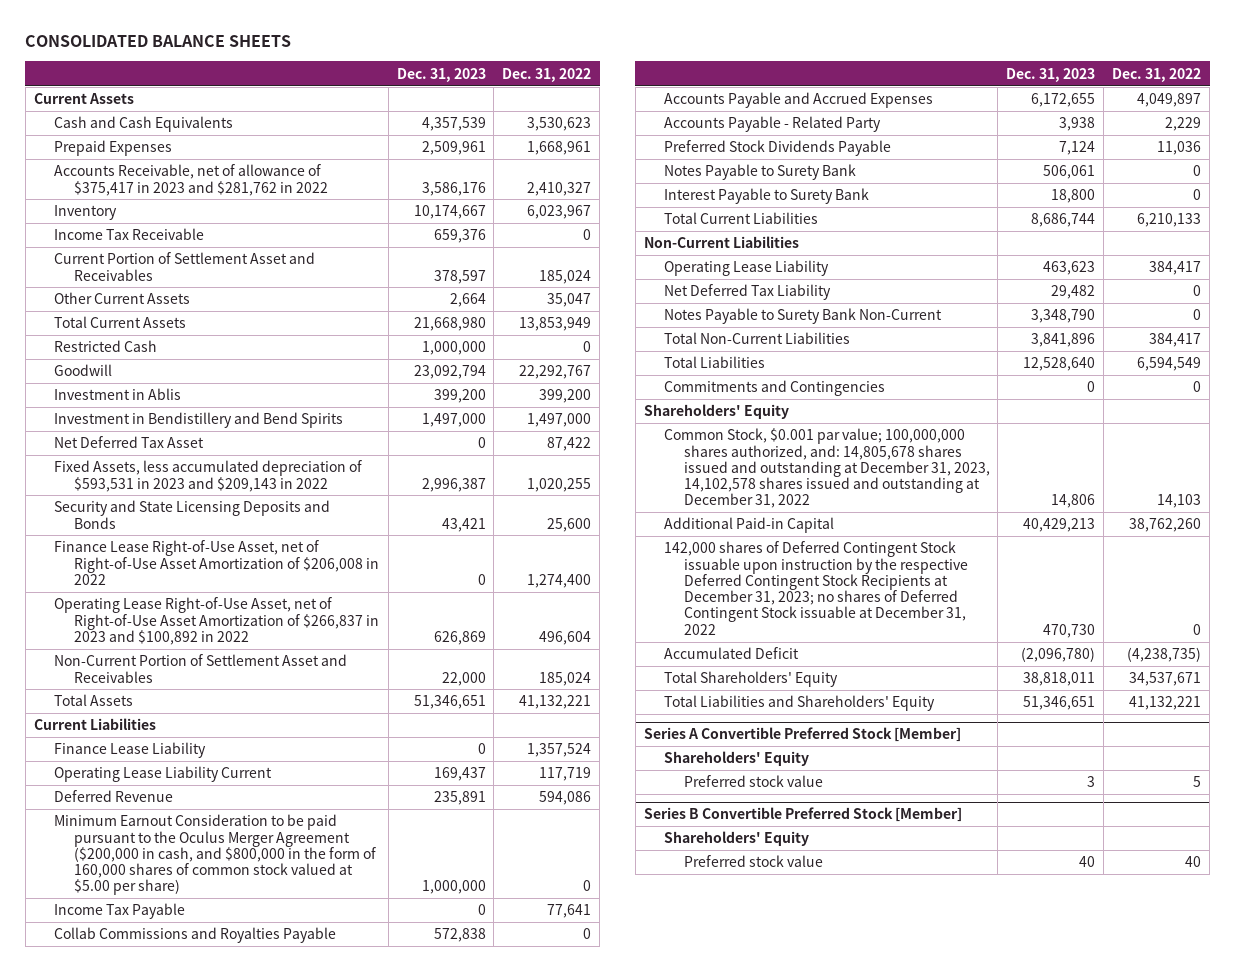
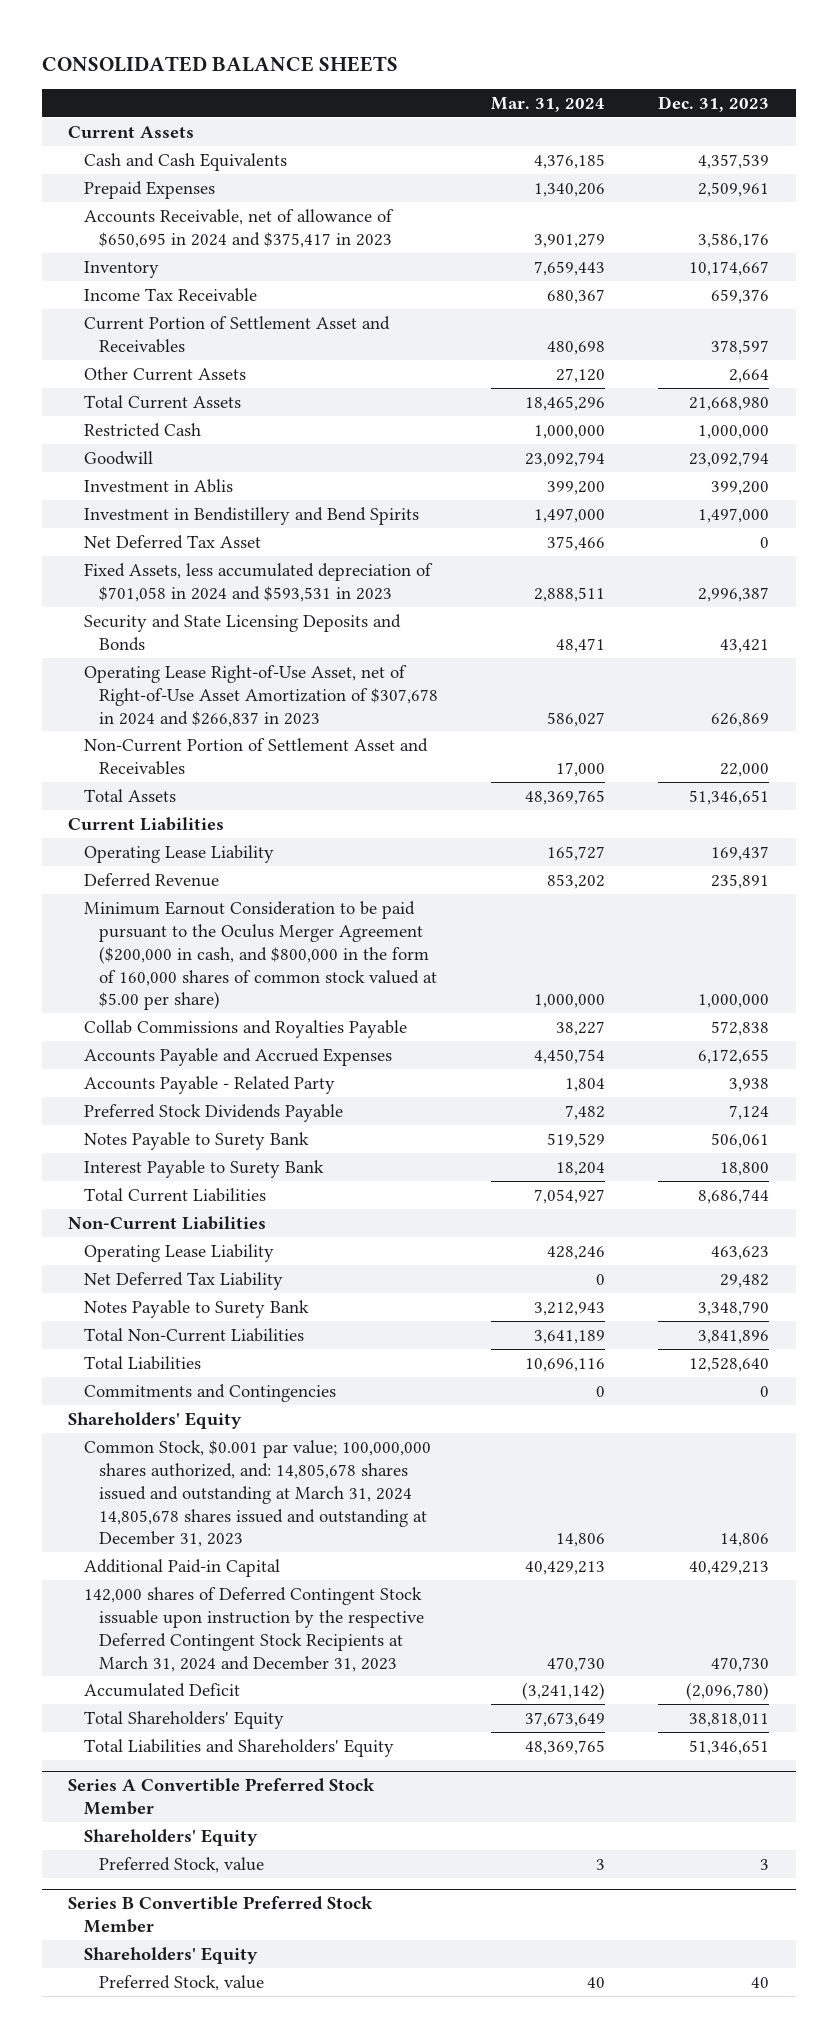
- | Dec. 31, 2023 | Dec. 31, 2022
+ | Mar. 31, 2024 | Dec. 31, 2023
- Accounts Receivable, net of allowance of $375,417 in 2023 and $281,762 in 2022 | 3,586,176 | 2,410,327
+ Accounts Receivable, net of allowance of $650,695 in 2024 and $375,417 in 2023 | 3,901,279 | 3,586,176
- Fixed Assets, less accumulated depreciation of $593,531 in 2023 and $209,143 in 2022 | 2,996,387 | 1,020,255
+ Fixed Assets, less accumulated depreciation of $701,058 in 2024 and $593,531 in 2023 | 2,888,511 | 2,996,387
- Finance Lease Right-of-Use Asset, net of Right-of-Use Asset Amortization of $206,008 in 2022 | 0 | 1,274,400
- Operating Lease Right-of-Use Asset, net of Right-of-Use Asset Amortization of $266,837 in 2023 and $100,892 in 2022 | 626,869 | 496,604
+ Operating Lease Right-of-Use Asset, net of Right-of-Use Asset Amortization of $307,678 in 2024 and $266,837 in 2023 | 586,027 | 626,869
- Finance Lease Liability | 0 | 1,357,524
- Operating Lease Liability Current | 169,437 | 117,719
+ Operating Lease Liability | 165,727 | 169,437
- Income Tax Payable | 0 | 77,641
- Notes Payable to Surety Bank Non-Current | 3,348,790 | 0
+ Notes Payable to Surety Bank | 3,212,943 | 3,348,790
- Common Stock, $0.001 par value; 100,000,000 shares authorized, and: 14,805,678 shares issued and outstanding at December 31, 2023, 14,102,578 shares issued and outstanding at December 31, 2022 | 14,806 | 14,103
+ Common Stock, $0.001 par value; 100,000,000 shares authorized, and: 14,805,678 shares issued and outstanding at March 31, 2024 14,805,678 shares issued and outstanding at December 31, 2023 | 14,806 | 14,806
- 142,000 shares of Deferred Contingent Stock issuable upon instruction by the respective Deferred Contingent Stock Recipients at December 31, 2023; no shares of Deferred Contingent Stock issuable at December 31, 2022 | 470,730 | 0
+ 142,000 shares of Deferred Contingent Stock issuable upon instruction by the respective Deferred Contingent Stock Recipients at March 31, 2024 and December 31, 2023 | 470,730 | 470,730
- Series A Convertible Preferred Stock [Member]
+ Series A Convertible Preferred Stock Member
- Preferred stock value | 3 | 5
- Series B Convertible Preferred Stock [Member]
+ Preferred Stock, value | 3 | 3
+ Series B Convertible Preferred Stock Member
- Preferred stock value | 40 | 40
+ Preferred Stock, value | 40 | 40

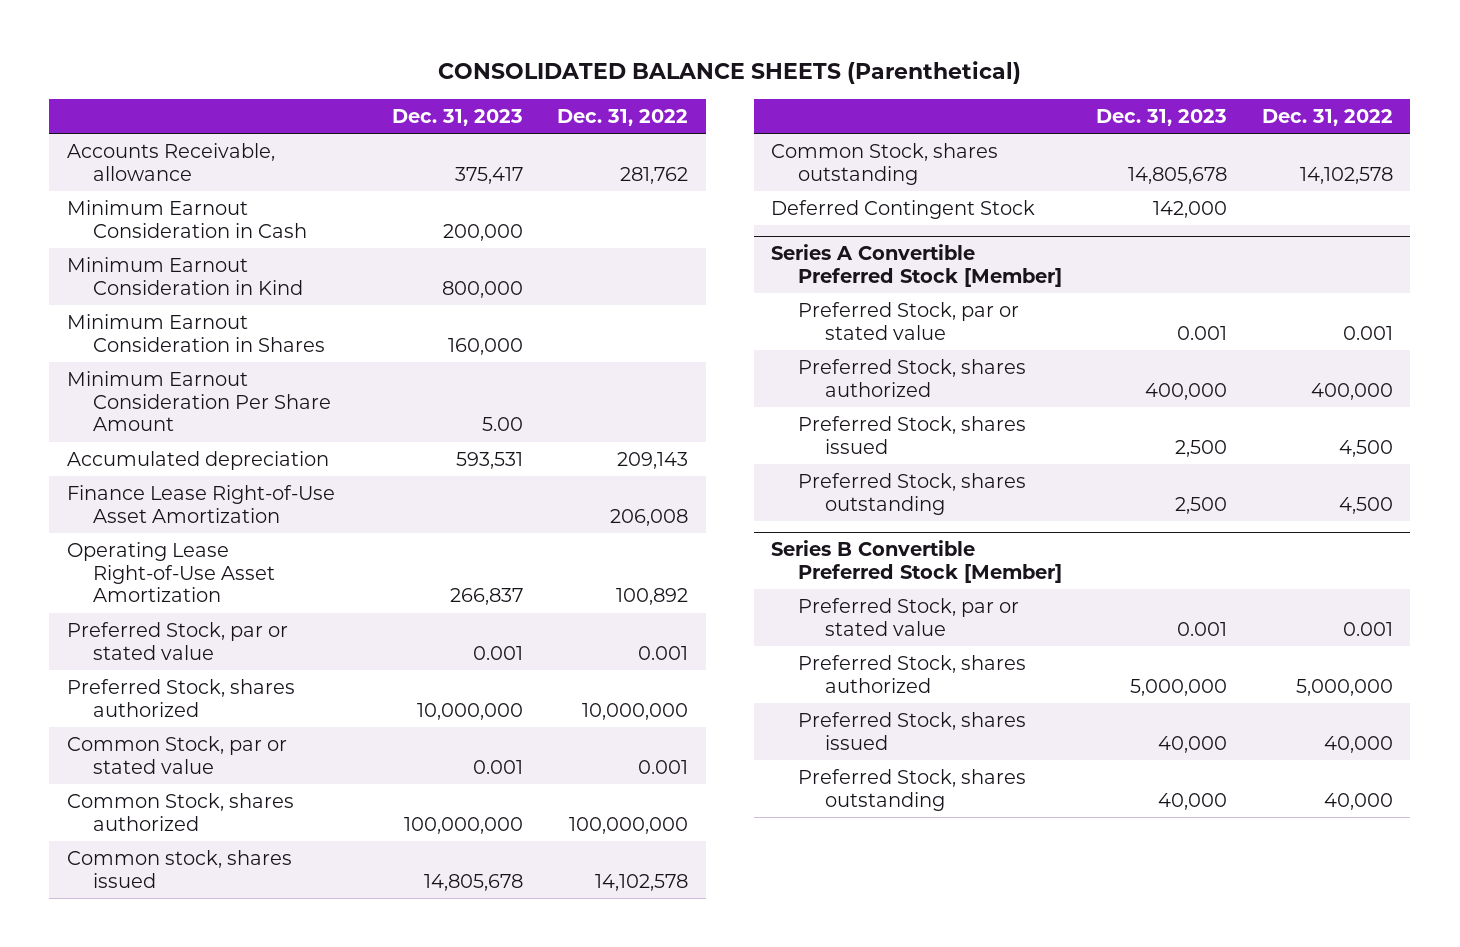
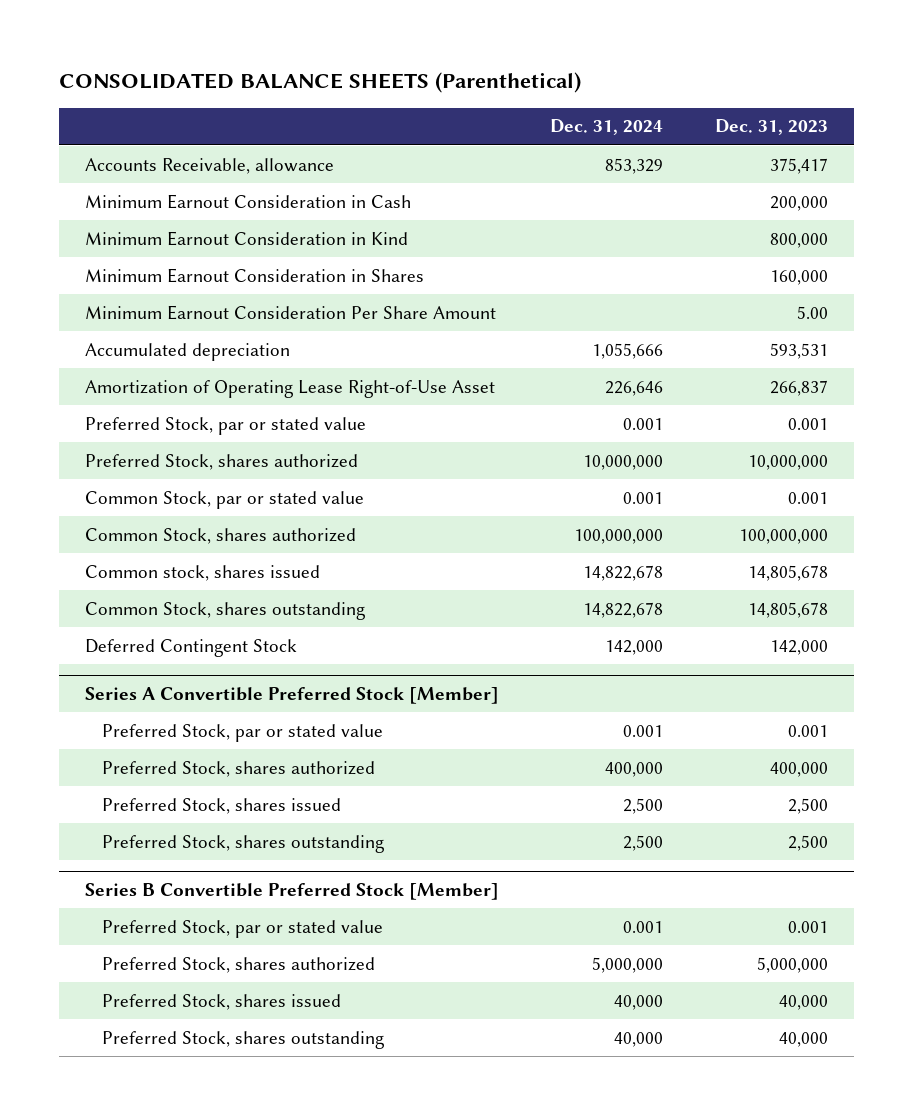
- | Dec. 31, 2023 | Dec. 31, 2022
+ | Dec. 31, 2024 | Dec. 31, 2023
- Finance Lease Right-of-Use Asset Amortization | | 206,008
- Operating Lease Right-of-Use Asset Amortization | 266,837 | 100,892
+ Amortization of Operating Lease Right-of-Use Asset | 226,646 | 266,837

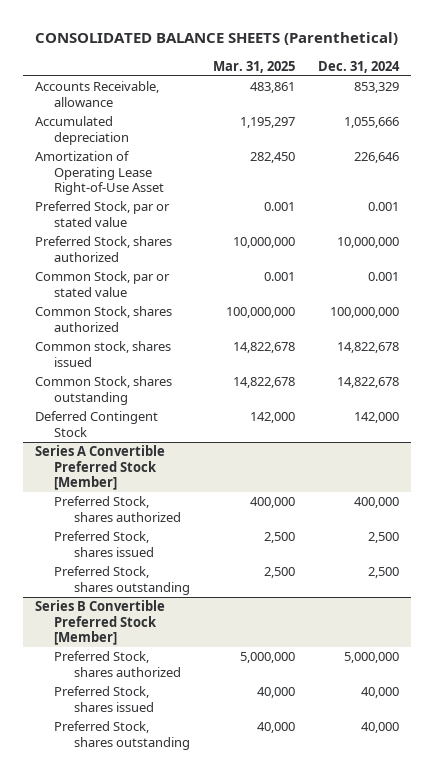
- | Dec. 31, 2024 | Dec. 31, 2023
+ | Mar. 31, 2025 | Dec. 31, 2024
- Minimum Earnout Consideration in Cash | | 200,000
- Minimum Earnout Consideration in Kind | | 800,000
- Minimum Earnout Consideration in Shares | | 160,000
- Minimum Earnout Consideration Per Share Amount | | 5.00
@ Series A Convertible Preferred Stock [Member]
- Preferred Stock, par or stated value | 0.001 | 0.001
@ Series B Convertible Preferred Stock [Member]
- Preferred Stock, par or stated value | 0.001 | 0.001

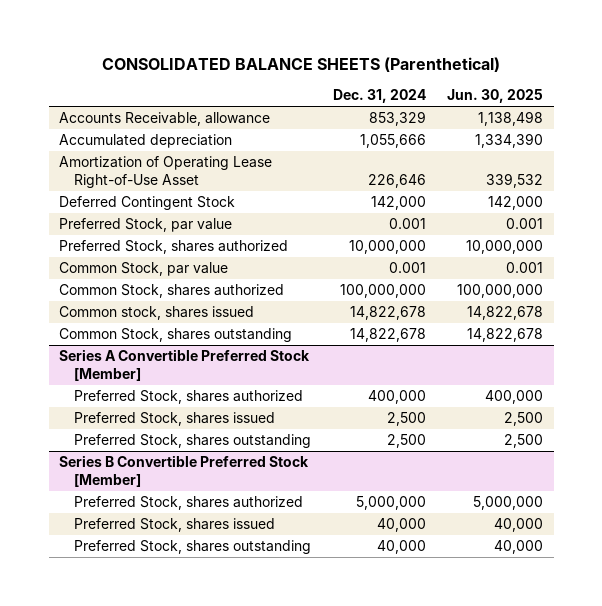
- | Mar. 31, 2025 | Dec. 31, 2024
+ | Dec. 31, 2024 | Jun. 30, 2025
- Preferred Stock, par or stated value | 0.001 | 0.001
moved up: Deferred Contingent Stock | 142,000 | 142,000
+ Preferred Stock, par value | 0.001 | 0.001
- Common Stock, par or stated value | 0.001 | 0.001
+ Common Stock, par value | 0.001 | 0.001

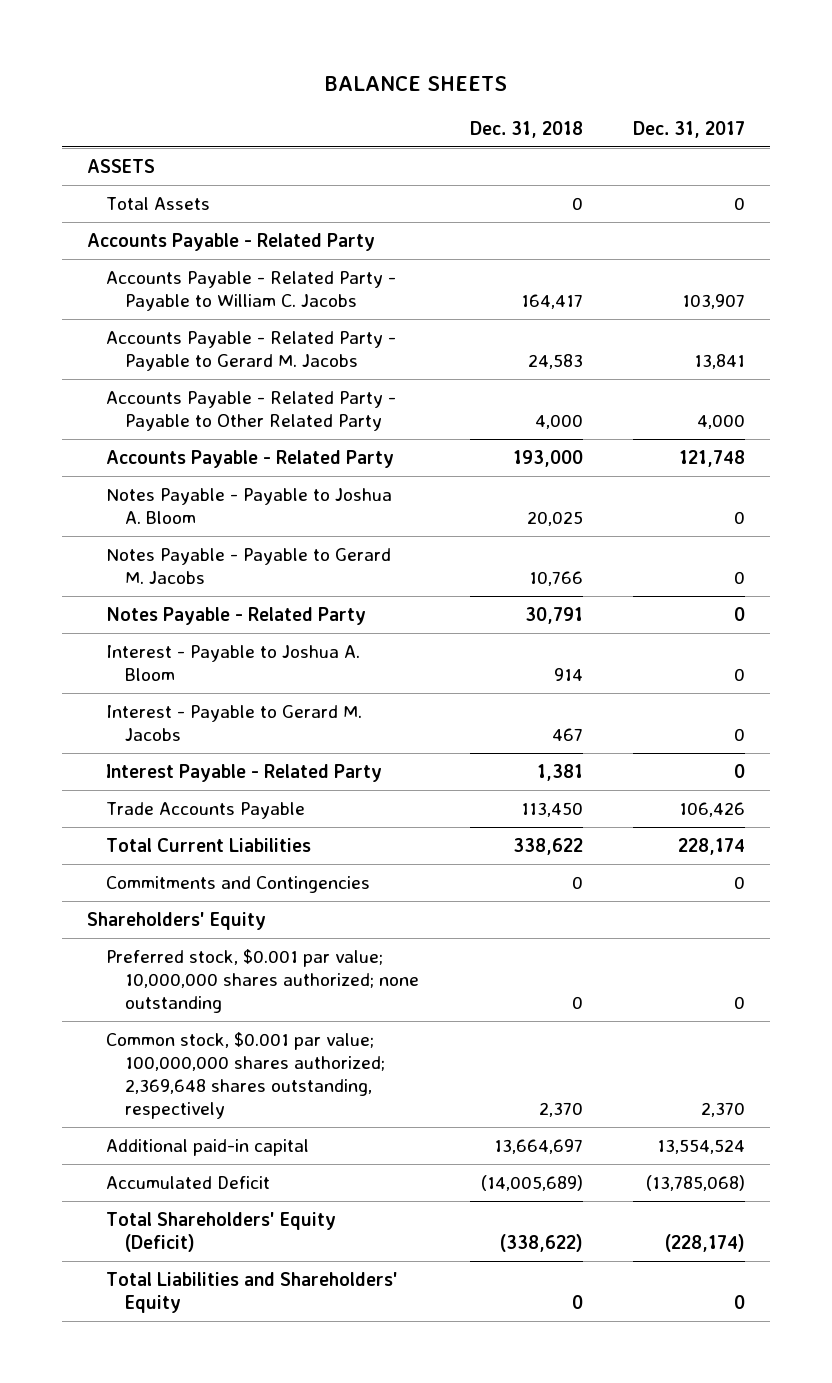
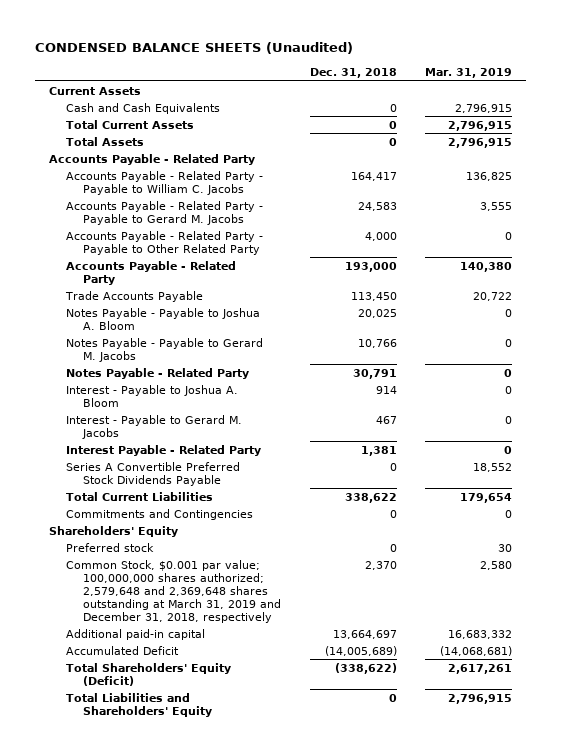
- BALANCE SHEETS
+ CONDENSED BALANCE SHEETS (Unaudited)
- | Dec. 31, 2018 | Dec. 31, 2017
+ | Dec. 31, 2018 | Mar. 31, 2019
- ASSETS
+ Current Assets
+ Cash and Cash Equivalents | 0 | 2,796,915
+ Total Current Assets | 0 | 2,796,915
moved up: Trade Accounts Payable | 113,450 | 20,722
+ Series A Convertible Preferred Stock Dividends Payable | 0 | 18,552
- Preferred stock, $0.001 par value; 10,000,000 shares authorized; none outstanding | 0 | 0
- Common stock, $0.001 par value; 100,000,000 shares authorized; 2,369,648 shares outstanding, respectively | 2,370 | 2,370
+ Preferred stock | 0 | 30
+ Common Stock, $0.001 par value; 100,000,000 shares authorized; 2,579,648 and 2,369,648 shares outstanding at March 31, 2019 and December 31, 2018, respectively | 2,370 | 2,580

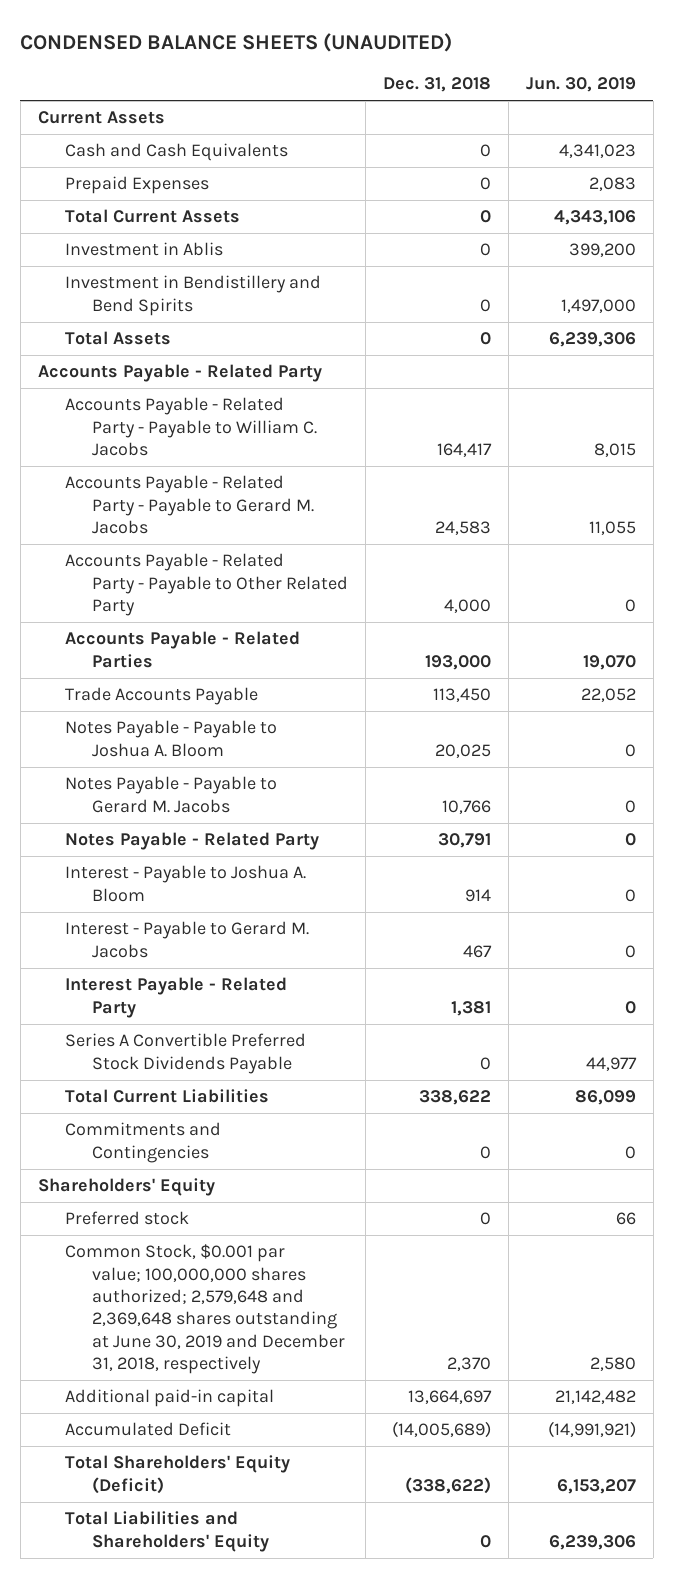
- CONDENSED BALANCE SHEETS (Unaudited)
+ CONDENSED BALANCE SHEETS (UNAUDITED)
- | Dec. 31, 2018 | Mar. 31, 2019
+ | Dec. 31, 2018 | Jun. 30, 2019
+ Prepaid Expenses | 0 | 2,083
+ Investment in Ablis | 0 | 399,200
+ Investment in Bendistillery and Bend Spirits | 0 | 1,497,000
- Accounts Payable - Related Party | 193,000 | 140,380
+ Accounts Payable - Related Parties | 193,000 | 19,070
- Common Stock, $0.001 par value; 100,000,000 shares authorized; 2,579,648 and 2,369,648 shares outstanding at March 31, 2019 and December 31, 2018, respectively | 2,370 | 2,580
+ Common Stock, $0.001 par value; 100,000,000 shares authorized; 2,579,648 and 2,369,648 shares outstanding at June 30, 2019 and December 31, 2018, respectively | 2,370 | 2,580

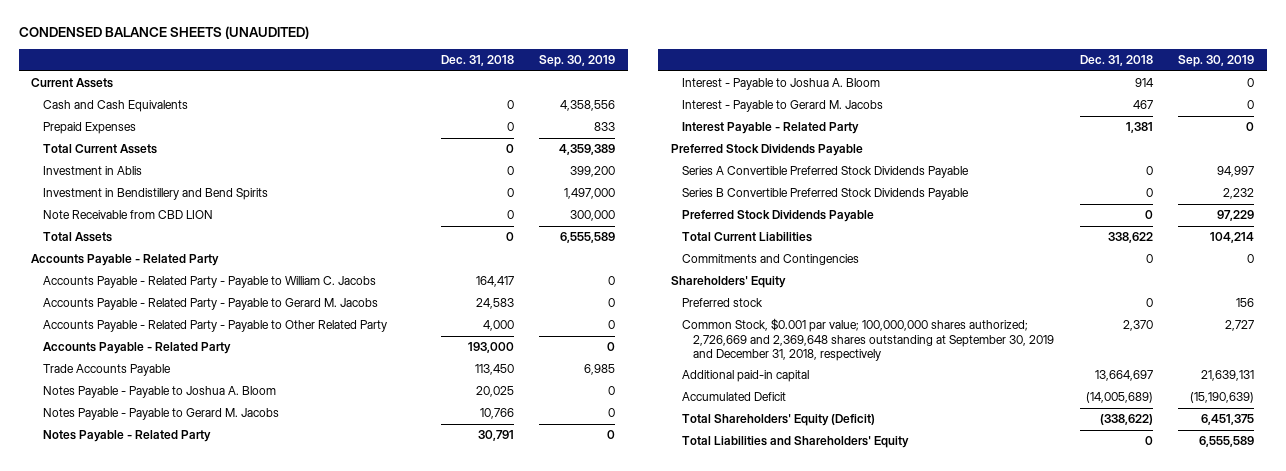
- | Dec. 31, 2018 | Jun. 30, 2019
+ | Dec. 31, 2018 | Sep. 30, 2019
+ Note Receivable from CBD LION | 0 | 300,000
- Accounts Payable - Related Parties | 193,000 | 19,070
+ Accounts Payable - Related Party | 193,000 | 0
+ Preferred Stock Dividends Payable
+ Series B Convertible Preferred Stock Dividends Payable | 0 | 2,232
+ Preferred Stock Dividends Payable | 0 | 97,229
- Common Stock, $0.001 par value; 100,000,000 shares authorized; 2,579,648 and 2,369,648 shares outstanding at June 30, 2019 and December 31, 2018, respectively | 2,370 | 2,580
+ Common Stock, $0.001 par value; 100,000,000 shares authorized; 2,726,669 and 2,369,648 shares outstanding at September 30, 2019 and December 31, 2018, respectively | 2,370 | 2,727

